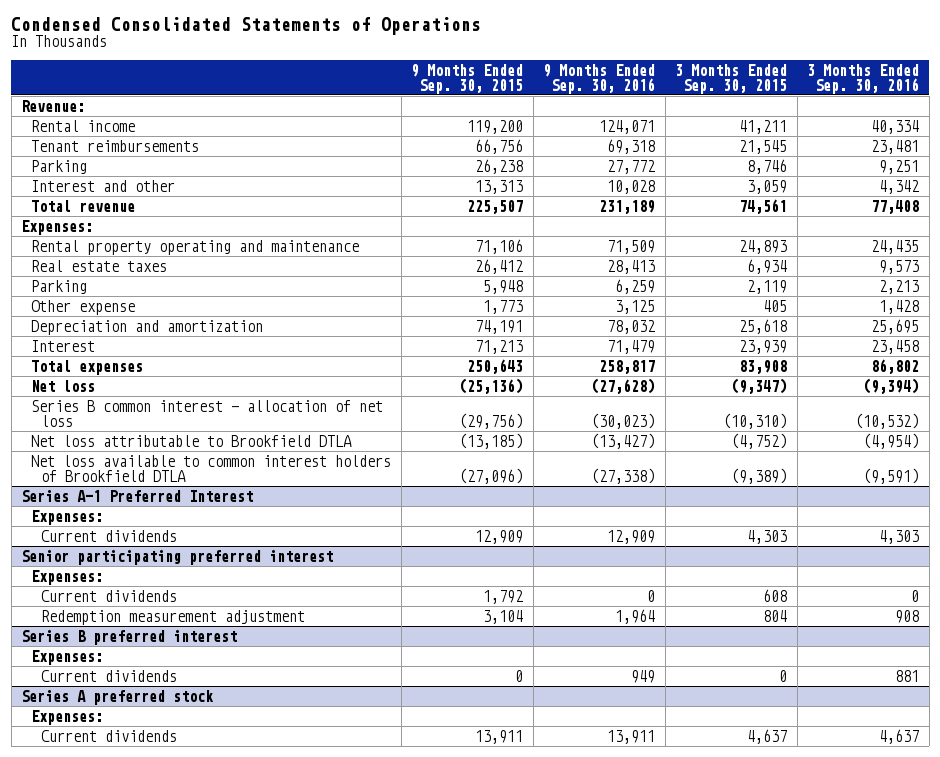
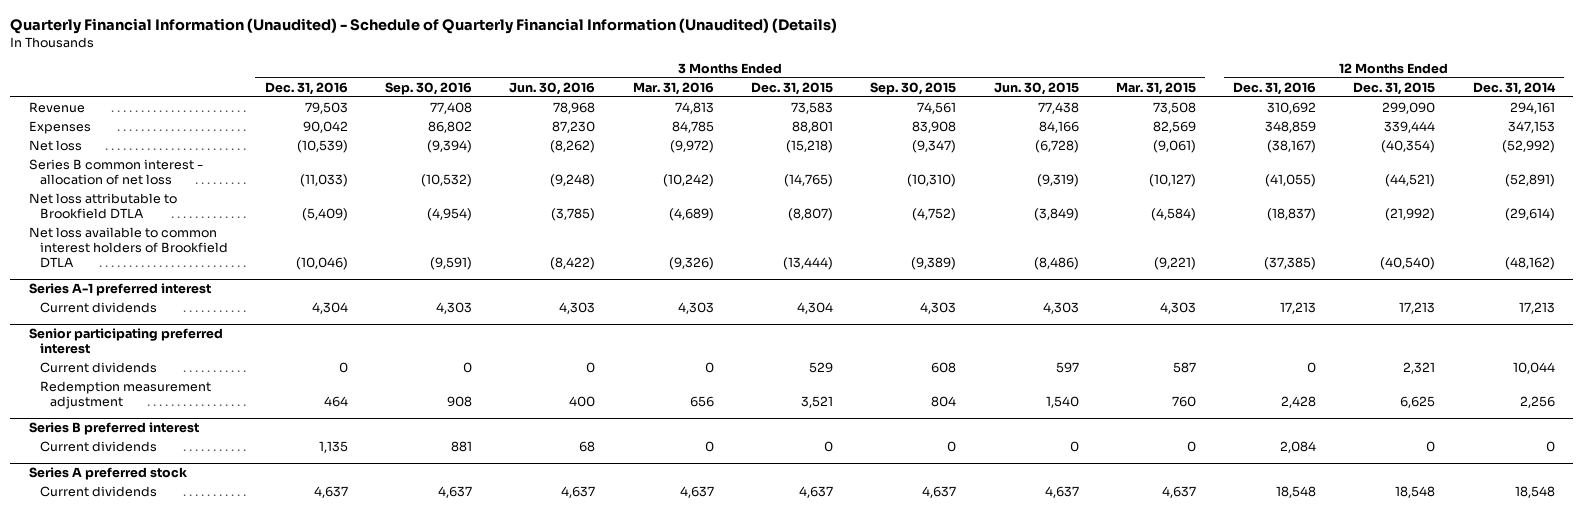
- Condensed Consolidated Statements of Operations
+ Quarterly Financial Information (Unaudited) - Schedule of Quarterly Financial Information (Unaudited) (Details)
- | 9 Months Ended Sep. 30, 2015 | 9 Months Ended Sep. 30, 2016 | 3 Months Ended Sep. 30, 2015 | 3 Months Ended Sep. 30, 2016
+ | 3 Months Ended Dec. 31, 2016 | 3 Months Ended Sep. 30, 2016 | 3 Months Ended Jun. 30, 2016 | 3 Months Ended Mar. 31, 2016 | 3 Months Ended Dec. 31, 2015 | 3 Months Ended Sep. 30, 2015 | 3 Months Ended Jun. 30, 2015 | 3 Months Ended Mar. 31, 2015 | 12 Months Ended Dec. 31, 2016 | 12 Months Ended Dec. 31, 2015 | 12 Months Ended Dec. 31, 2014
- Revenue:
- Rental income | 119,200 | 124,071 | 41,211 | 40,334
- Tenant reimbursements | 66,756 | 69,318 | 21,545 | 23,481
- Parking | 26,238 | 27,772 | 8,746 | 9,251
- Interest and other | 13,313 | 10,028 | 3,059 | 4,342
- Total revenue | 225,507 | 231,189 | 74,561 | 77,408
- Expenses:
- Rental property operating and maintenance | 71,106 | 71,509 | 24,893 | 24,435
- Real estate taxes | 26,412 | 28,413 | 6,934 | 9,573
- Parking | 5,948 | 6,259 | 2,119 | 2,213
- Other expense | 1,773 | 3,125 | 405 | 1,428
- Depreciation and amortization | 74,191 | 78,032 | 25,618 | 25,695
- Interest | 71,213 | 71,479 | 23,939 | 23,458
- Total expenses | 250,643 | 258,817 | 83,908 | 86,802
+ Revenue | 79,503 | 77,408 | 78,968 | 74,813 | 73,583 | 74,561 | 77,438 | 73,508 | 310,692 | 299,090 | 294,161
+ Expenses | 90,042 | 86,802 | 87,230 | 84,785 | 88,801 | 83,908 | 84,166 | 82,569 | 348,859 | 339,444 | 347,153
- Series A-1 Preferred Interest
- Expenses:
+ Series A-1 preferred interest
@ Senior participating preferred interest
- Expenses:
@ Series B preferred interest
- Expenses:
@ Series A preferred stock
- Expenses:

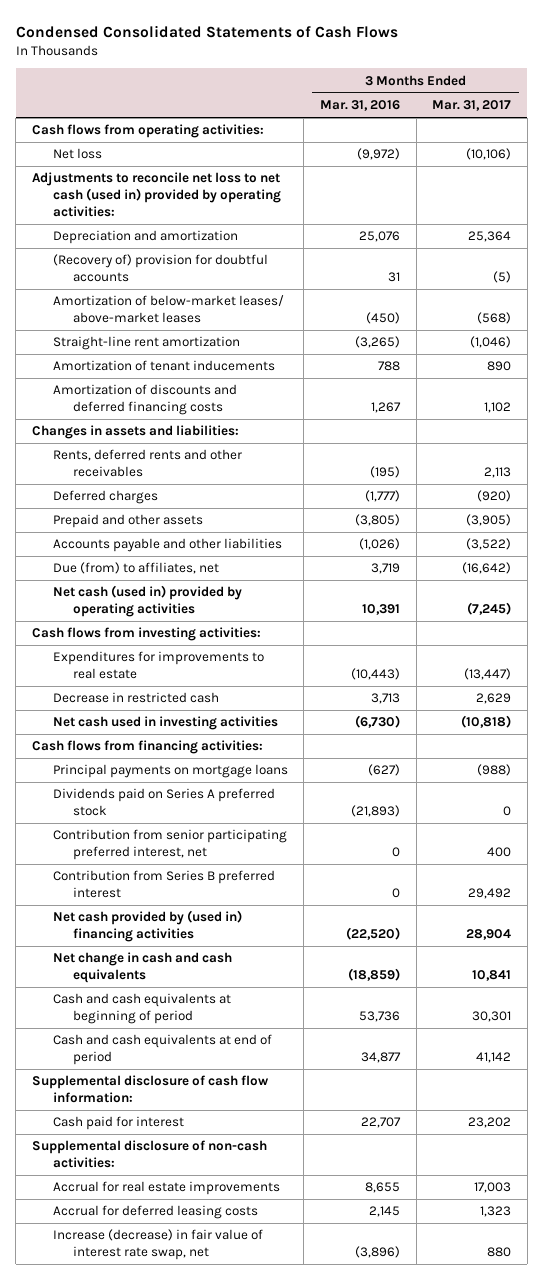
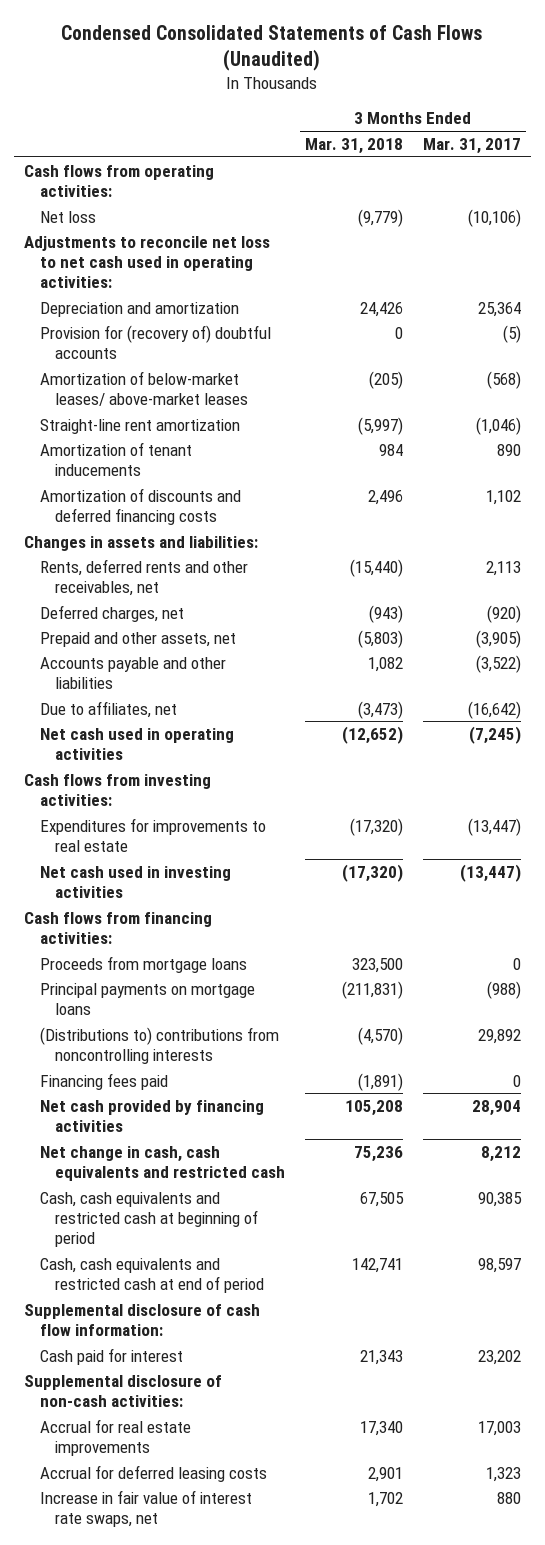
- Condensed Consolidated Statements of Cash Flows
+ Condensed Consolidated Statements of Cash Flows (Unaudited)
- | 3 Months Ended Mar. 31, 2016 | 3 Months Ended Mar. 31, 2017
+ | 3 Months Ended Mar. 31, 2018 | 3 Months Ended Mar. 31, 2017
- Adjustments to reconcile net loss to net cash (used in) provided by operating activities:
+ Adjustments to reconcile net loss to net cash used in operating activities:
- (Recovery of) provision for doubtful accounts | 31 | (5)
+ Provision for (recovery of) doubtful accounts | 0 | (5)
- Rents, deferred rents and other receivables | (195) | 2,113
- Deferred charges | (1,777) | (920)
- Prepaid and other assets | (3,805) | (3,905)
+ Rents, deferred rents and other receivables, net | (15,440) | 2,113
+ Deferred charges, net | (943) | (920)
+ Prepaid and other assets, net | (5,803) | (3,905)
- Due (from) to affiliates, net | 3,719 | (16,642)
- Net cash (used in) provided by operating activities | 10,391 | (7,245)
+ Due to affiliates, net | (3,473) | (16,642)
+ Net cash used in operating activities | (12,652) | (7,245)
- Decrease in restricted cash | 3,713 | 2,629
- Net cash used in investing activities | (6,730) | (10,818)
+ Net cash used in investing activities | (17,320) | (13,447)
+ Proceeds from mortgage loans | 323,500 | 0
- Dividends paid on Series A preferred stock | (21,893) | 0
- Contribution from senior participating preferred interest, net | 0 | 400
- Contribution from Series B preferred interest | 0 | 29,492
- Net cash provided by (used in) financing activities | (22,520) | 28,904
- Net change in cash and cash equivalents | (18,859) | 10,841
- Cash and cash equivalents at beginning of period | 53,736 | 30,301
- Cash and cash equivalents at end of period | 34,877 | 41,142
+ (Distributions to) contributions from noncontrolling interests | (4,570) | 29,892
+ Financing fees paid | (1,891) | 0
+ Net cash provided by financing activities | 105,208 | 28,904
+ Net change in cash, cash equivalents and restricted cash | 75,236 | 8,212
+ Cash, cash equivalents and restricted cash at beginning of period | 67,505 | 90,385
+ Cash, cash equivalents and restricted cash at end of period | 142,741 | 98,597
- Increase (decrease) in fair value of interest rate swap, net | (3,896) | 880
+ Increase in fair value of interest rate swaps, net | 1,702 | 880

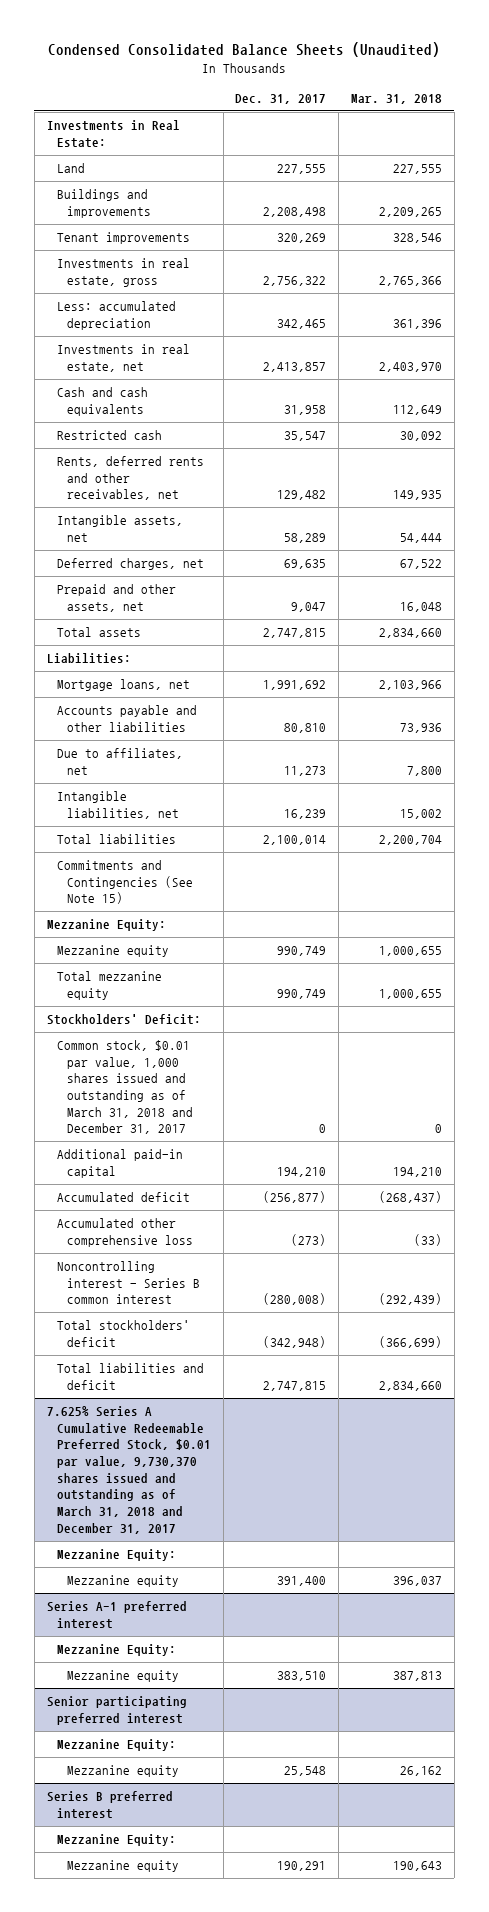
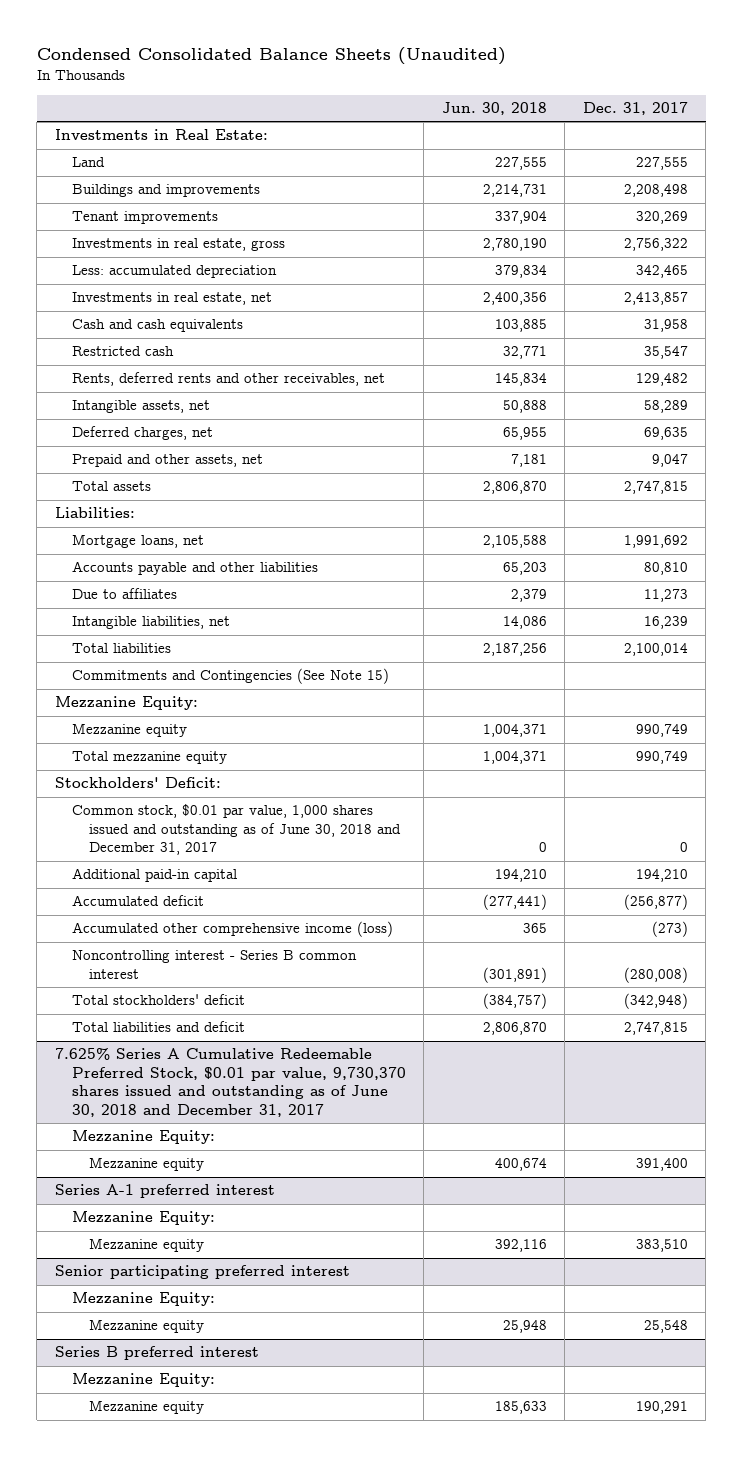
- | Dec. 31, 2017 | Mar. 31, 2018
+ | Jun. 30, 2018 | Dec. 31, 2017
- Due to affiliates, net | 11,273 | 7,800
+ Due to affiliates | 2,379 | 11,273
- Common stock, $0.01 par value, 1,000 shares issued and outstanding as of March 31, 2018 and December 31, 2017 | 0 | 0
+ Common stock, $0.01 par value, 1,000 shares issued and outstanding as of June 30, 2018 and December 31, 2017 | 0 | 0
- Accumulated other comprehensive loss | (273) | (33)
+ Accumulated other comprehensive income (loss) | 365 | (273)
- 7.625% Series A Cumulative Redeemable Preferred Stock, $0.01 par value, 9,730,370 shares issued and outstanding as of March 31, 2018 and December 31, 2017
+ 7.625% Series A Cumulative Redeemable Preferred Stock, $0.01 par value, 9,730,370 shares issued and outstanding as of June 30, 2018 and December 31, 2017

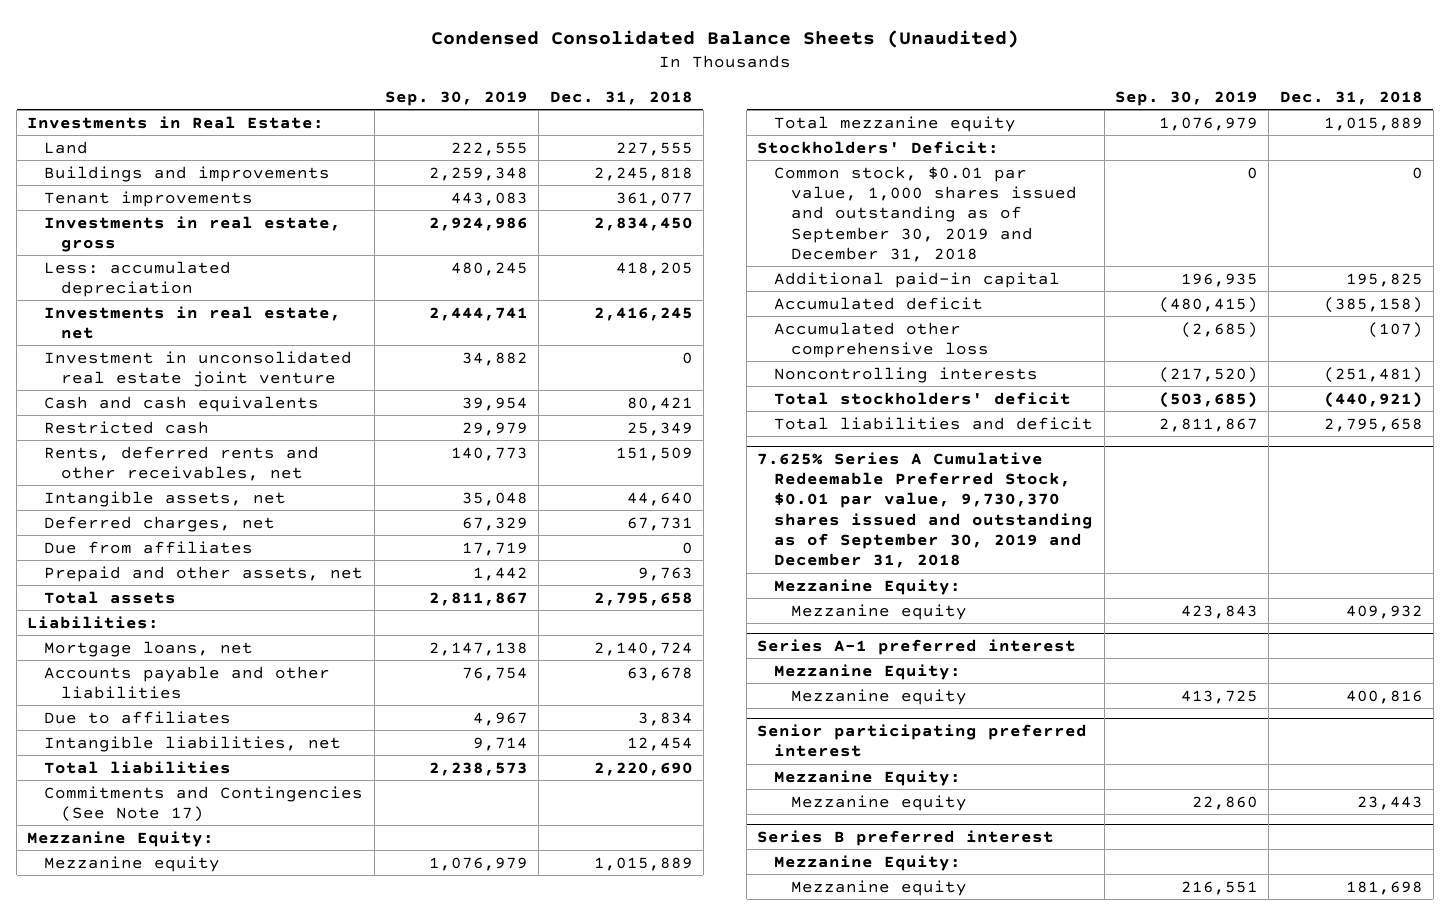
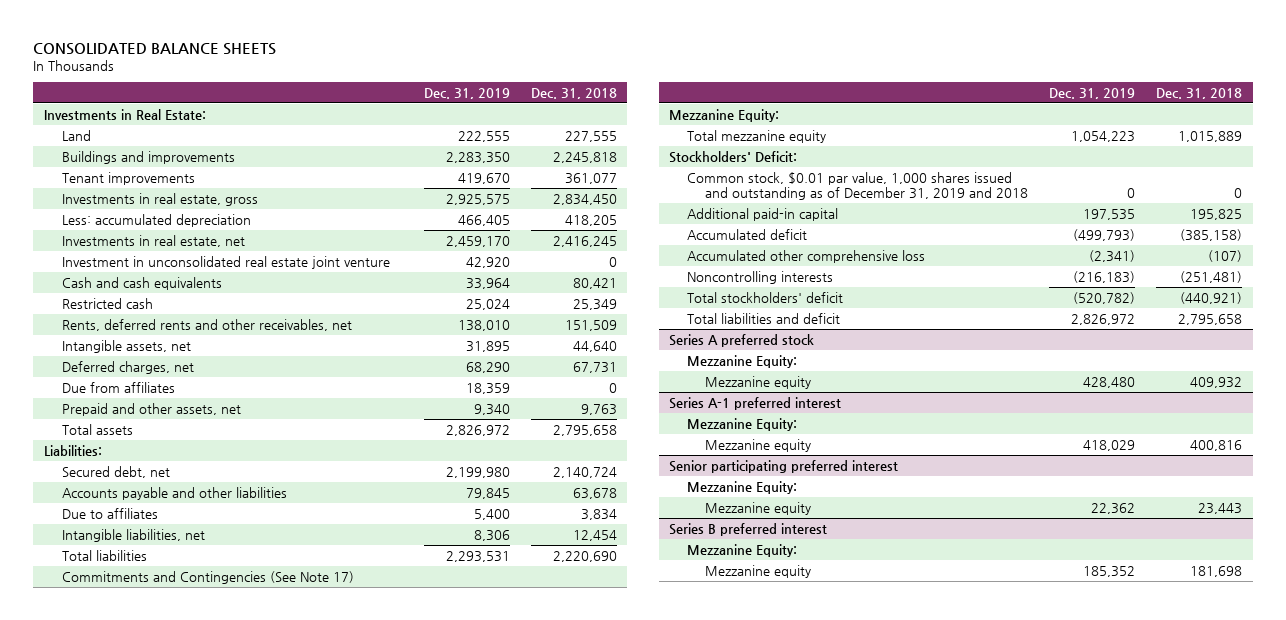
- Condensed Consolidated Balance Sheets (Unaudited)
+ CONSOLIDATED BALANCE SHEETS
- | Sep. 30, 2019 | Dec. 31, 2018
+ | Dec. 31, 2019 | Dec. 31, 2018
- Mortgage loans, net | 2,147,138 | 2,140,724
+ Secured debt, net | 2,199,980 | 2,140,724
- Mezzanine equity | 1,076,979 | 1,015,889
- Common stock, $0.01 par value, 1,000 shares issued and outstanding as of September 30, 2019 and December 31, 2018 | 0 | 0
+ Common stock, $0.01 par value, 1,000 shares issued and outstanding as of December 31, 2019 and 2018 | 0 | 0
- 7.625% Series A Cumulative Redeemable Preferred Stock, $0.01 par value, 9,730,370 shares issued and outstanding as of September 30, 2019 and December 31, 2018
+ Series A preferred stock

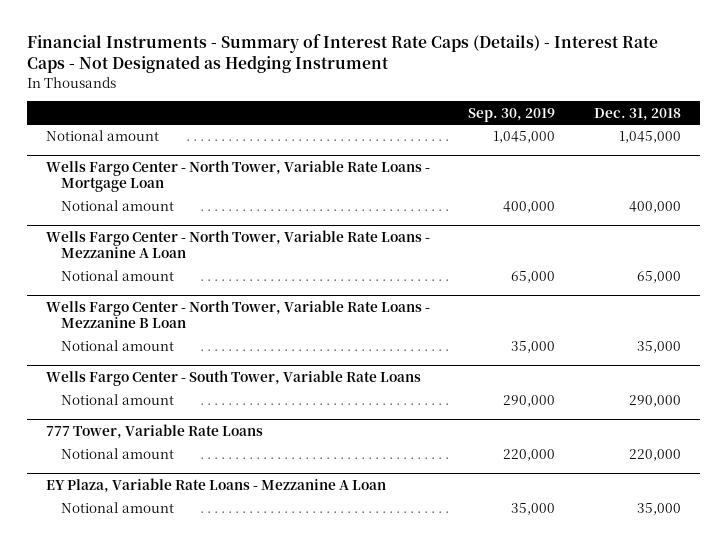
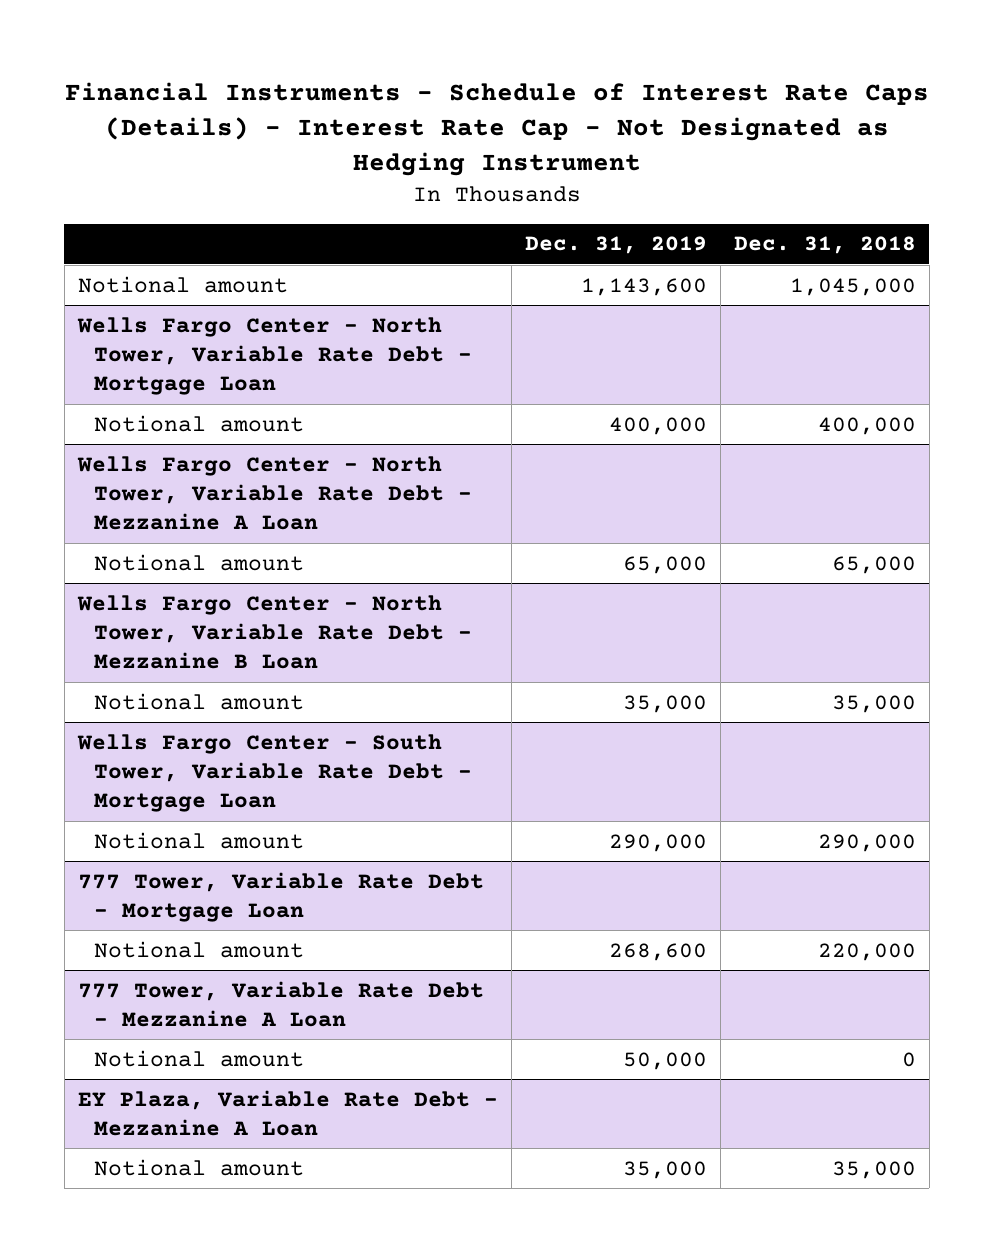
- Financial Instruments - Summary of Interest Rate Caps (Details) - Interest Rate Caps - Not Designated as Hedging Instrument
+ Financial Instruments - Schedule of Interest Rate Caps (Details) - Interest Rate Cap - Not Designated as Hedging Instrument
- | Sep. 30, 2019 | Dec. 31, 2018
+ | Dec. 31, 2019 | Dec. 31, 2018
- Wells Fargo Center - North Tower, Variable Rate Loans - Mortgage Loan
+ Wells Fargo Center - North Tower, Variable Rate Debt - Mortgage Loan
- Wells Fargo Center - North Tower, Variable Rate Loans - Mezzanine A Loan
+ Wells Fargo Center - North Tower, Variable Rate Debt - Mezzanine A Loan
- Wells Fargo Center - North Tower, Variable Rate Loans - Mezzanine B Loan
+ Wells Fargo Center - North Tower, Variable Rate Debt - Mezzanine B Loan
- Wells Fargo Center - South Tower, Variable Rate Loans
+ Wells Fargo Center - South Tower, Variable Rate Debt - Mortgage Loan
- 777 Tower, Variable Rate Loans
+ 777 Tower, Variable Rate Debt - Mortgage Loan
- EY Plaza, Variable Rate Loans - Mezzanine A Loan
+ 777 Tower, Variable Rate Debt - Mezzanine A Loan
+ Notional amount | 50,000 | 0
+ EY Plaza, Variable Rate Debt - Mezzanine A Loan

